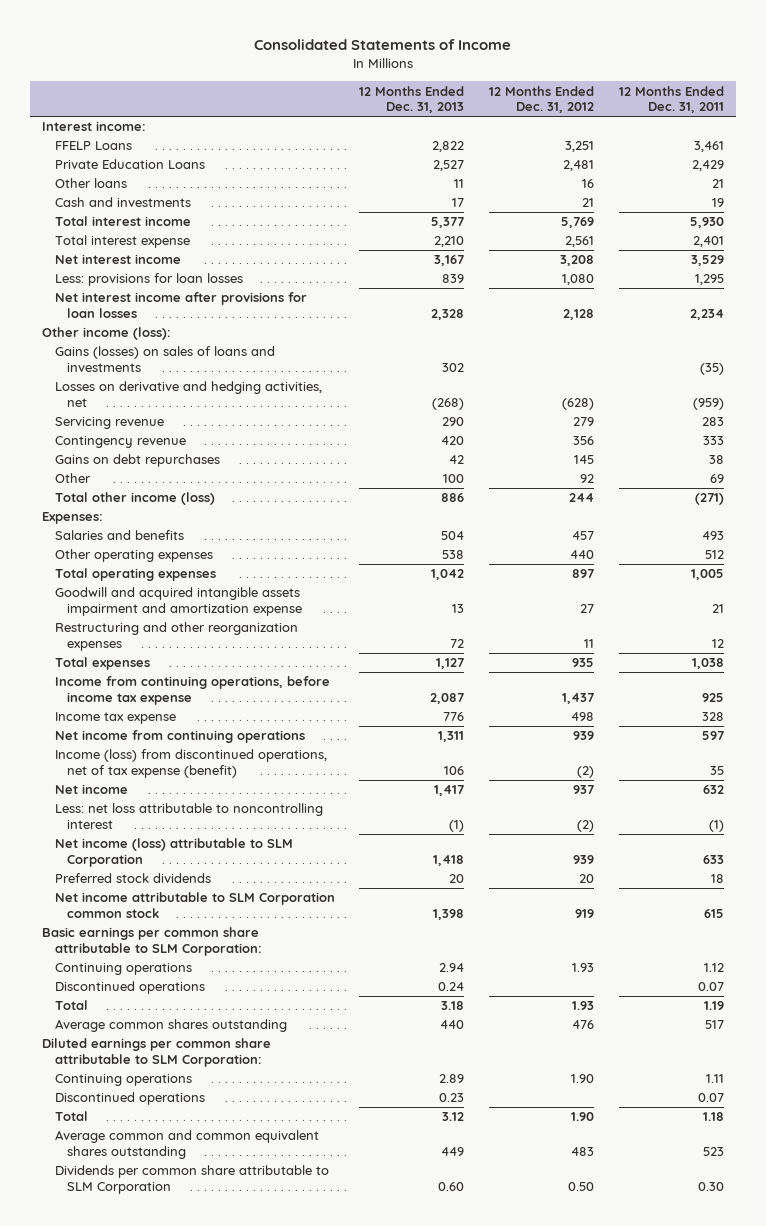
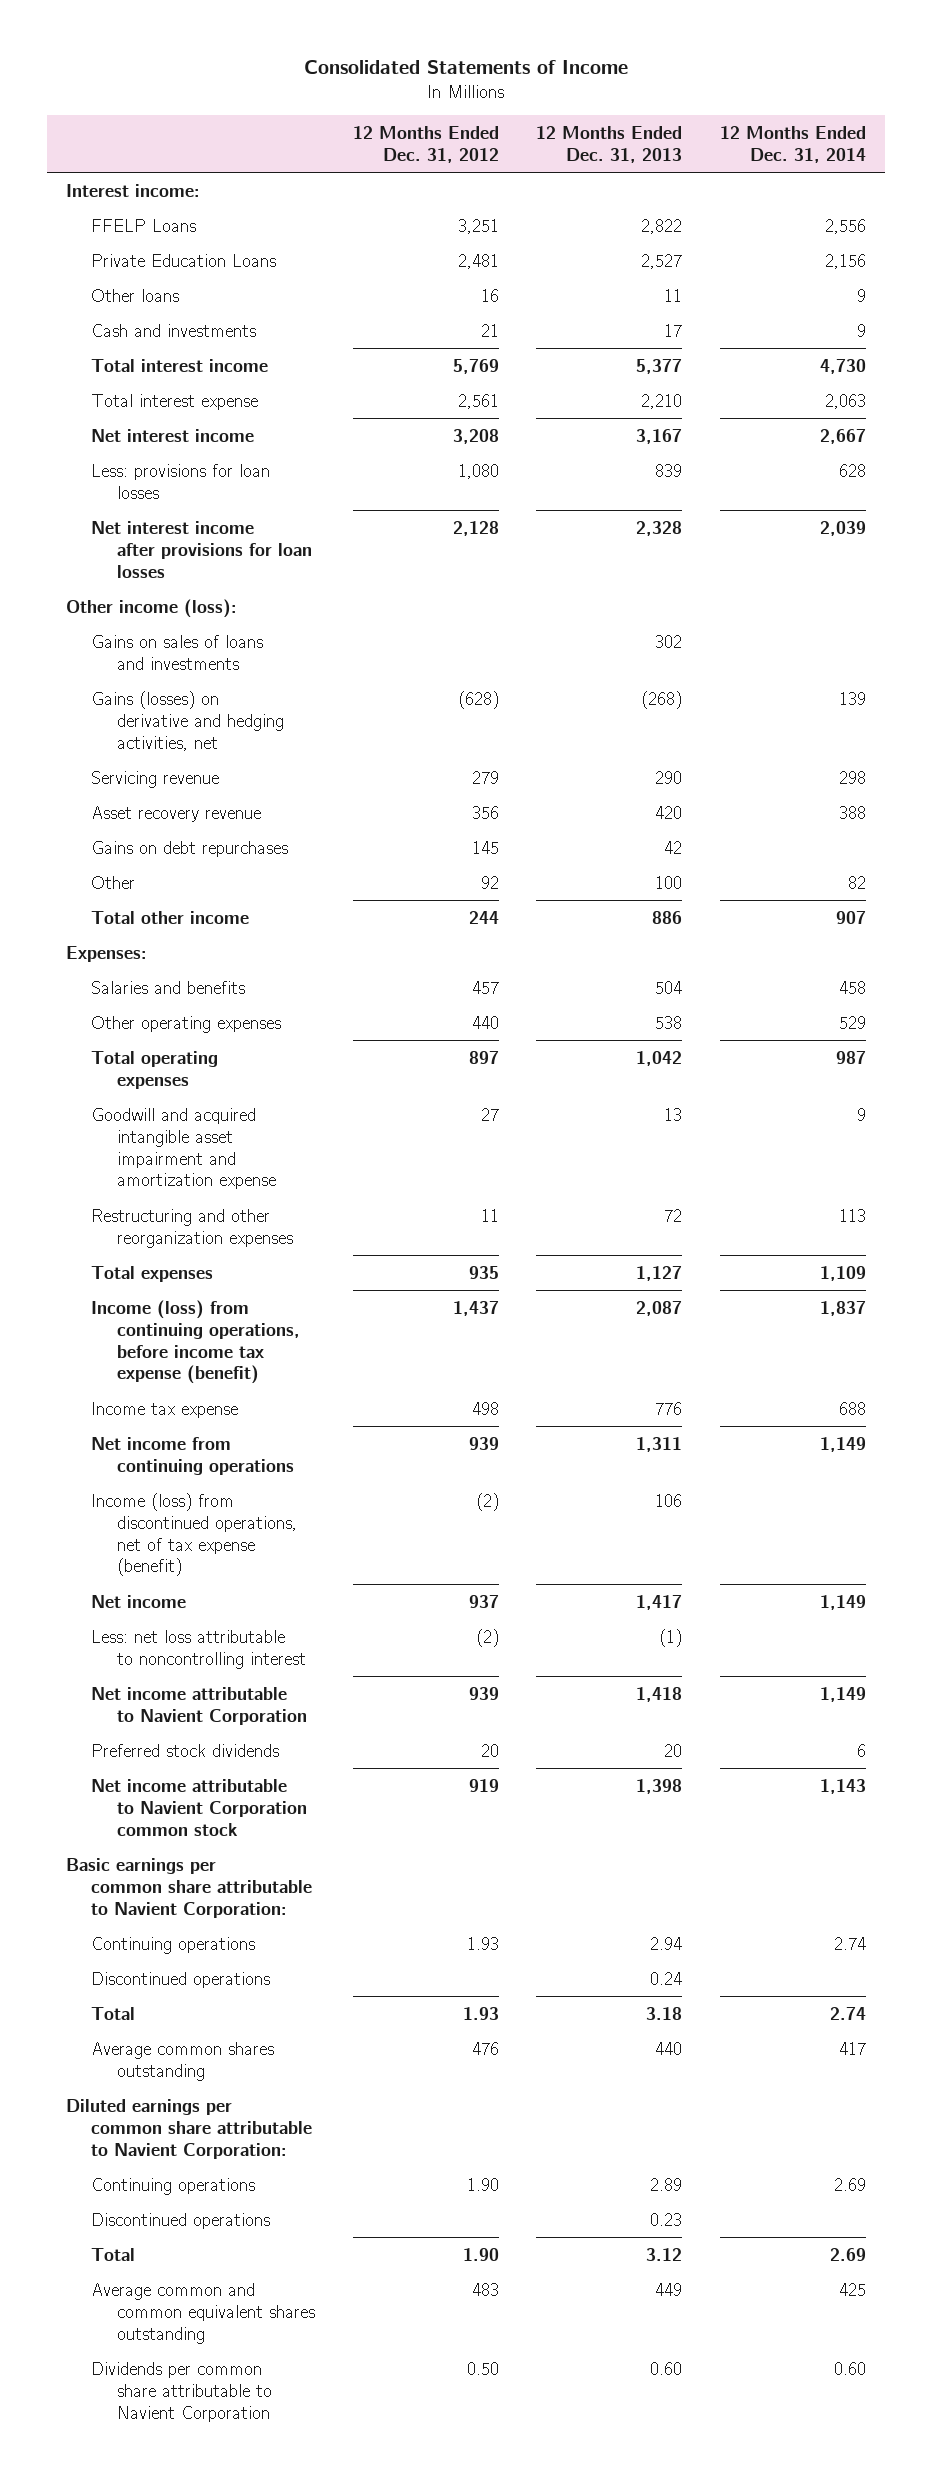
- | 12 Months Ended Dec. 31, 2013 | 12 Months Ended Dec. 31, 2012 | 12 Months Ended Dec. 31, 2011
+ | 12 Months Ended Dec. 31, 2012 | 12 Months Ended Dec. 31, 2013 | 12 Months Ended Dec. 31, 2014
- Gains (losses) on sales of loans and investments | 302 | | (35)
- Losses on derivative and hedging activities, net | (268) | (628) | (959)
+ Gains on sales of loans and investments | | 302 |
+ Gains (losses) on derivative and hedging activities, net | (628) | (268) | 139
- Contingency revenue | 420 | 356 | 333
+ Asset recovery revenue | 356 | 420 | 388
- Total other income (loss) | 886 | 244 | (271)
+ Total other income | 244 | 886 | 907
- Goodwill and acquired intangible assets impairment and amortization expense | 13 | 27 | 21
+ Goodwill and acquired intangible asset impairment and amortization expense | 27 | 13 | 9
- Income from continuing operations, before income tax expense | 2,087 | 1,437 | 925
+ Income (loss) from continuing operations, before income tax expense (benefit) | 1,437 | 2,087 | 1,837
- Net income (loss) attributable to SLM Corporation | 1,418 | 939 | 633
+ Net income attributable to Navient Corporation | 939 | 1,418 | 1,149
- Net income attributable to SLM Corporation common stock | 1,398 | 919 | 615
- Basic earnings per common share attributable to SLM Corporation:
+ Net income attributable to Navient Corporation common stock | 919 | 1,398 | 1,143
+ Basic earnings per common share attributable to Navient Corporation:
- Diluted earnings per common share attributable to SLM Corporation:
+ Diluted earnings per common share attributable to Navient Corporation:
- Dividends per common share attributable to SLM Corporation | 0.60 | 0.50 | 0.30
+ Dividends per common share attributable to Navient Corporation | 0.50 | 0.60 | 0.60

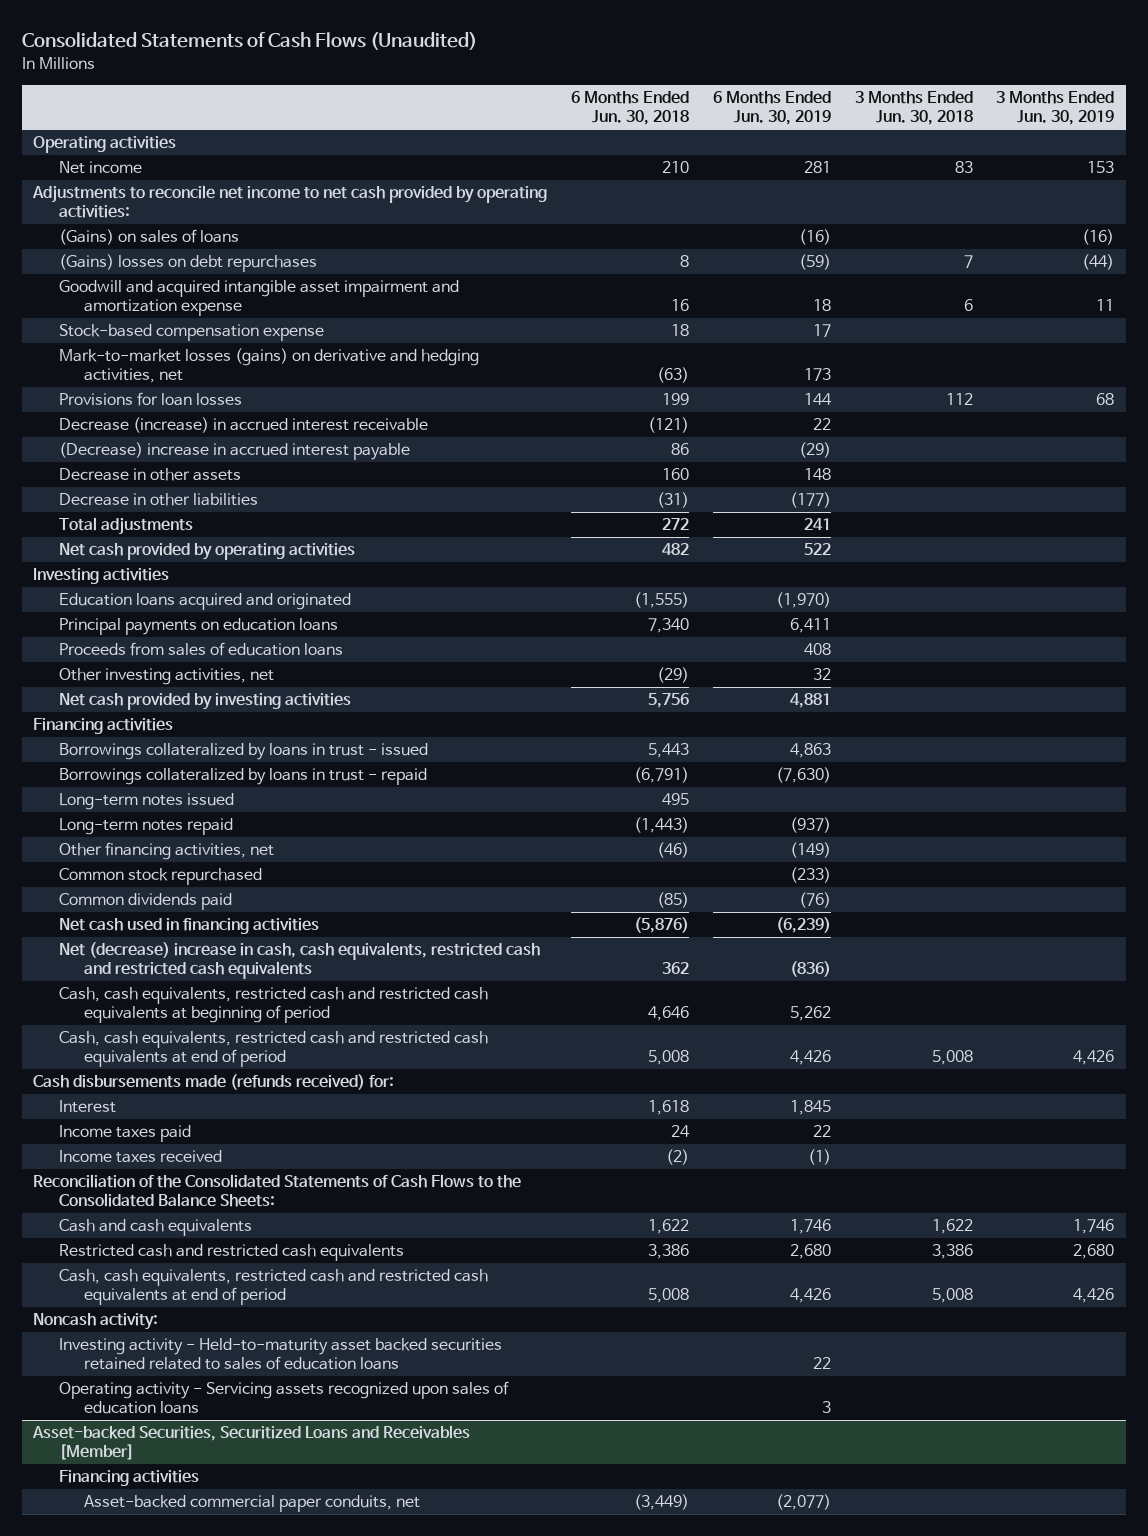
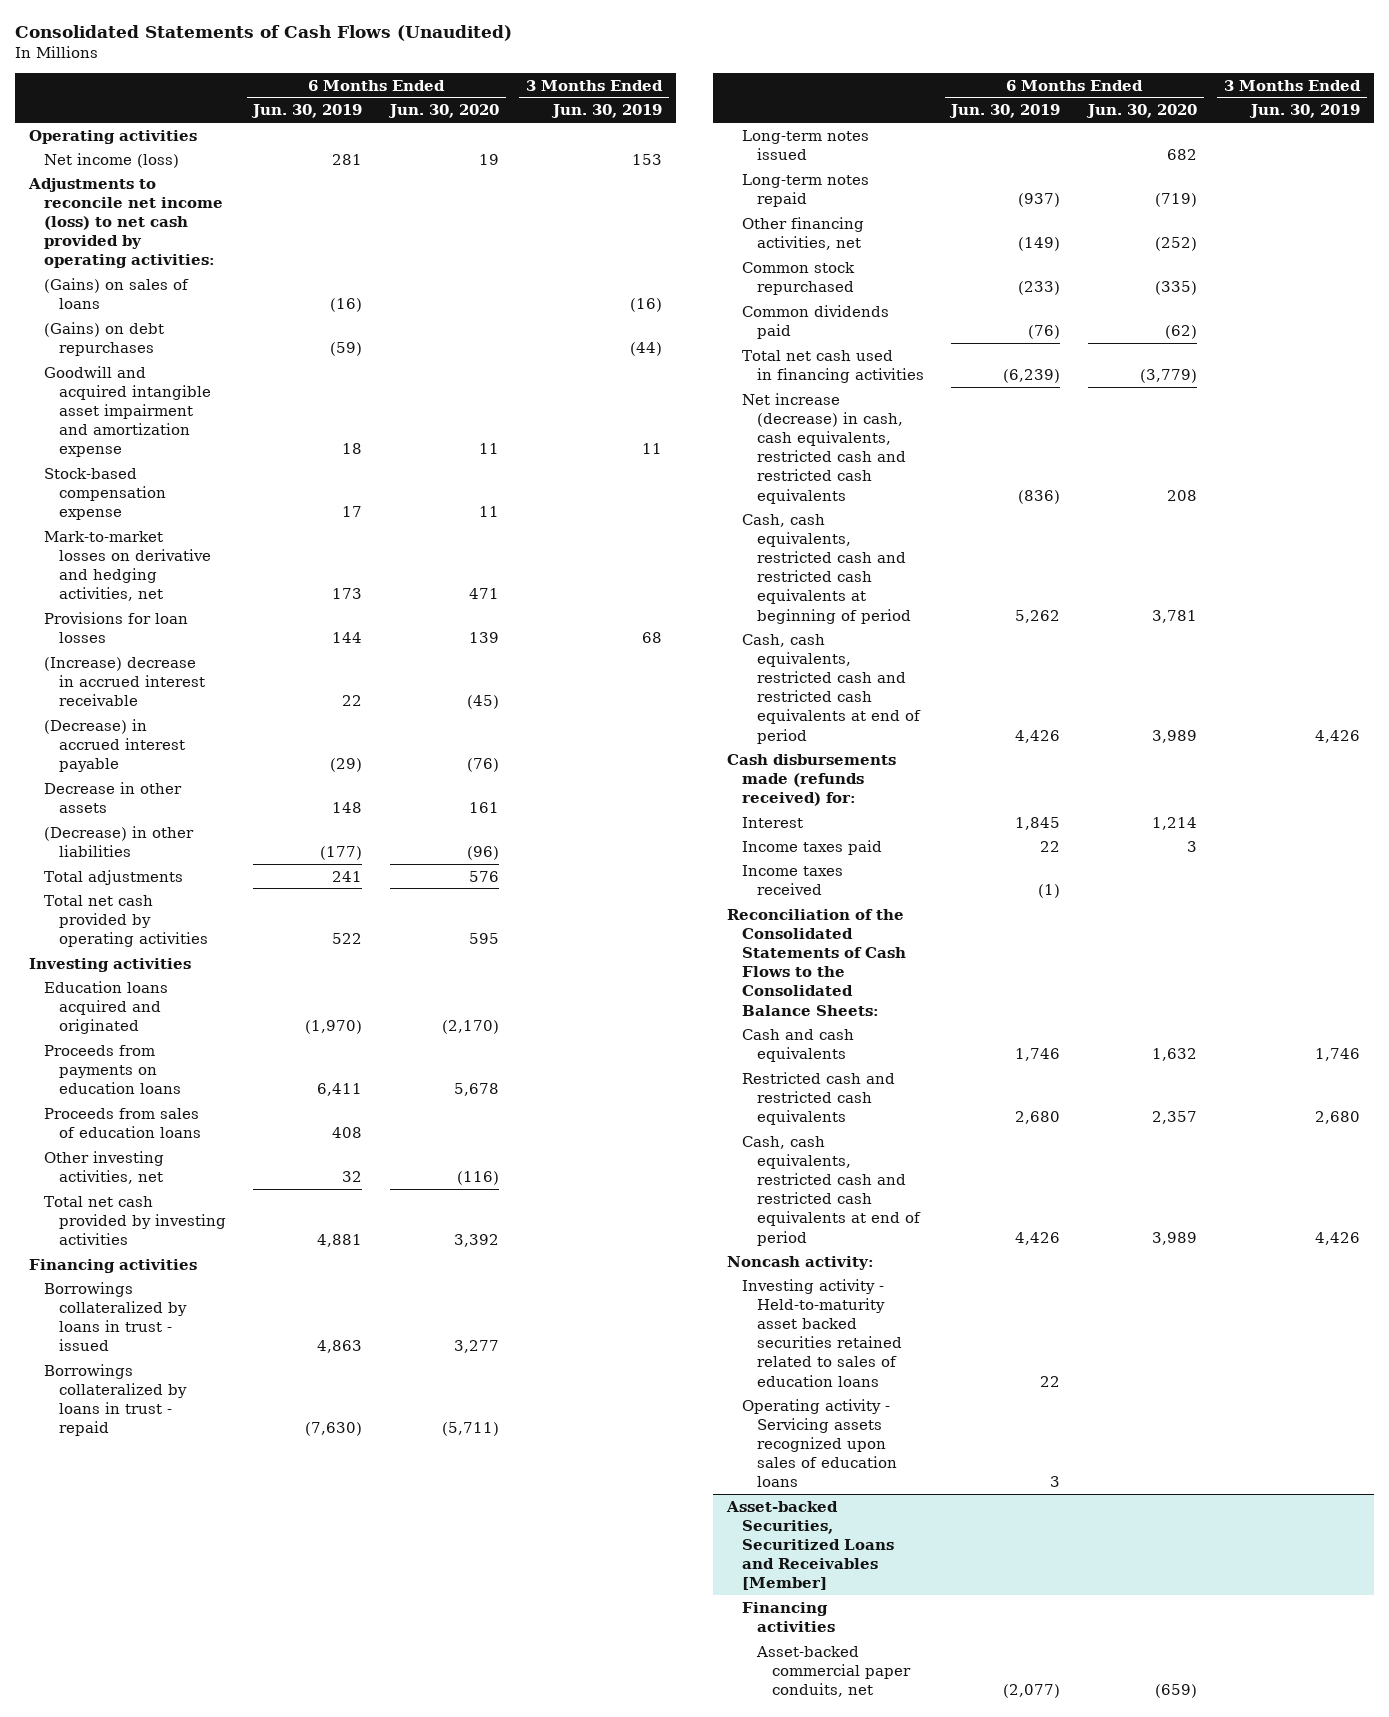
- | 6 Months Ended Jun. 30, 2018 | 6 Months Ended Jun. 30, 2019 | 3 Months Ended Jun. 30, 2018 | 3 Months Ended Jun. 30, 2019
+ | 6 Months Ended Jun. 30, 2019 | 6 Months Ended Jun. 30, 2020 | 3 Months Ended Jun. 30, 2019
- Net income | 210 | 281 | 83 | 153
- Adjustments to reconcile net income to net cash provided by operating activities:
+ Net income (loss) | 281 | 19 | 153
+ Adjustments to reconcile net income (loss) to net cash provided by operating activities:
- (Gains) losses on debt repurchases | 8 | (59) | 7 | (44)
+ (Gains) on debt repurchases | (59) | | (44)
- Mark-to-market losses (gains) on derivative and hedging activities, net | (63) | 173 | |
+ Mark-to-market losses on derivative and hedging activities, net | 173 | 471 |
- Decrease (increase) in accrued interest receivable | (121) | 22 | |
- (Decrease) increase in accrued interest payable | 86 | (29) | |
+ (Increase) decrease in accrued interest receivable | 22 | (45) |
+ (Decrease) in accrued interest payable | (29) | (76) |
- Decrease in other liabilities | (31) | (177) | |
+ (Decrease) in other liabilities | (177) | (96) |
- Net cash provided by operating activities | 482 | 522 | |
+ Total net cash provided by operating activities | 522 | 595 |
- Principal payments on education loans | 7,340 | 6,411 | |
+ Proceeds from payments on education loans | 6,411 | 5,678 |
- Net cash provided by investing activities | 5,756 | 4,881 | |
+ Total net cash provided by investing activities | 4,881 | 3,392 |
- Net cash used in financing activities | (5,876) | (6,239) | |
- Net (decrease) increase in cash, cash equivalents, restricted cash and restricted cash equivalents | 362 | (836) | |
+ Total net cash used in financing activities | (6,239) | (3,779) |
+ Net increase (decrease) in cash, cash equivalents, restricted cash and restricted cash equivalents | (836) | 208 |

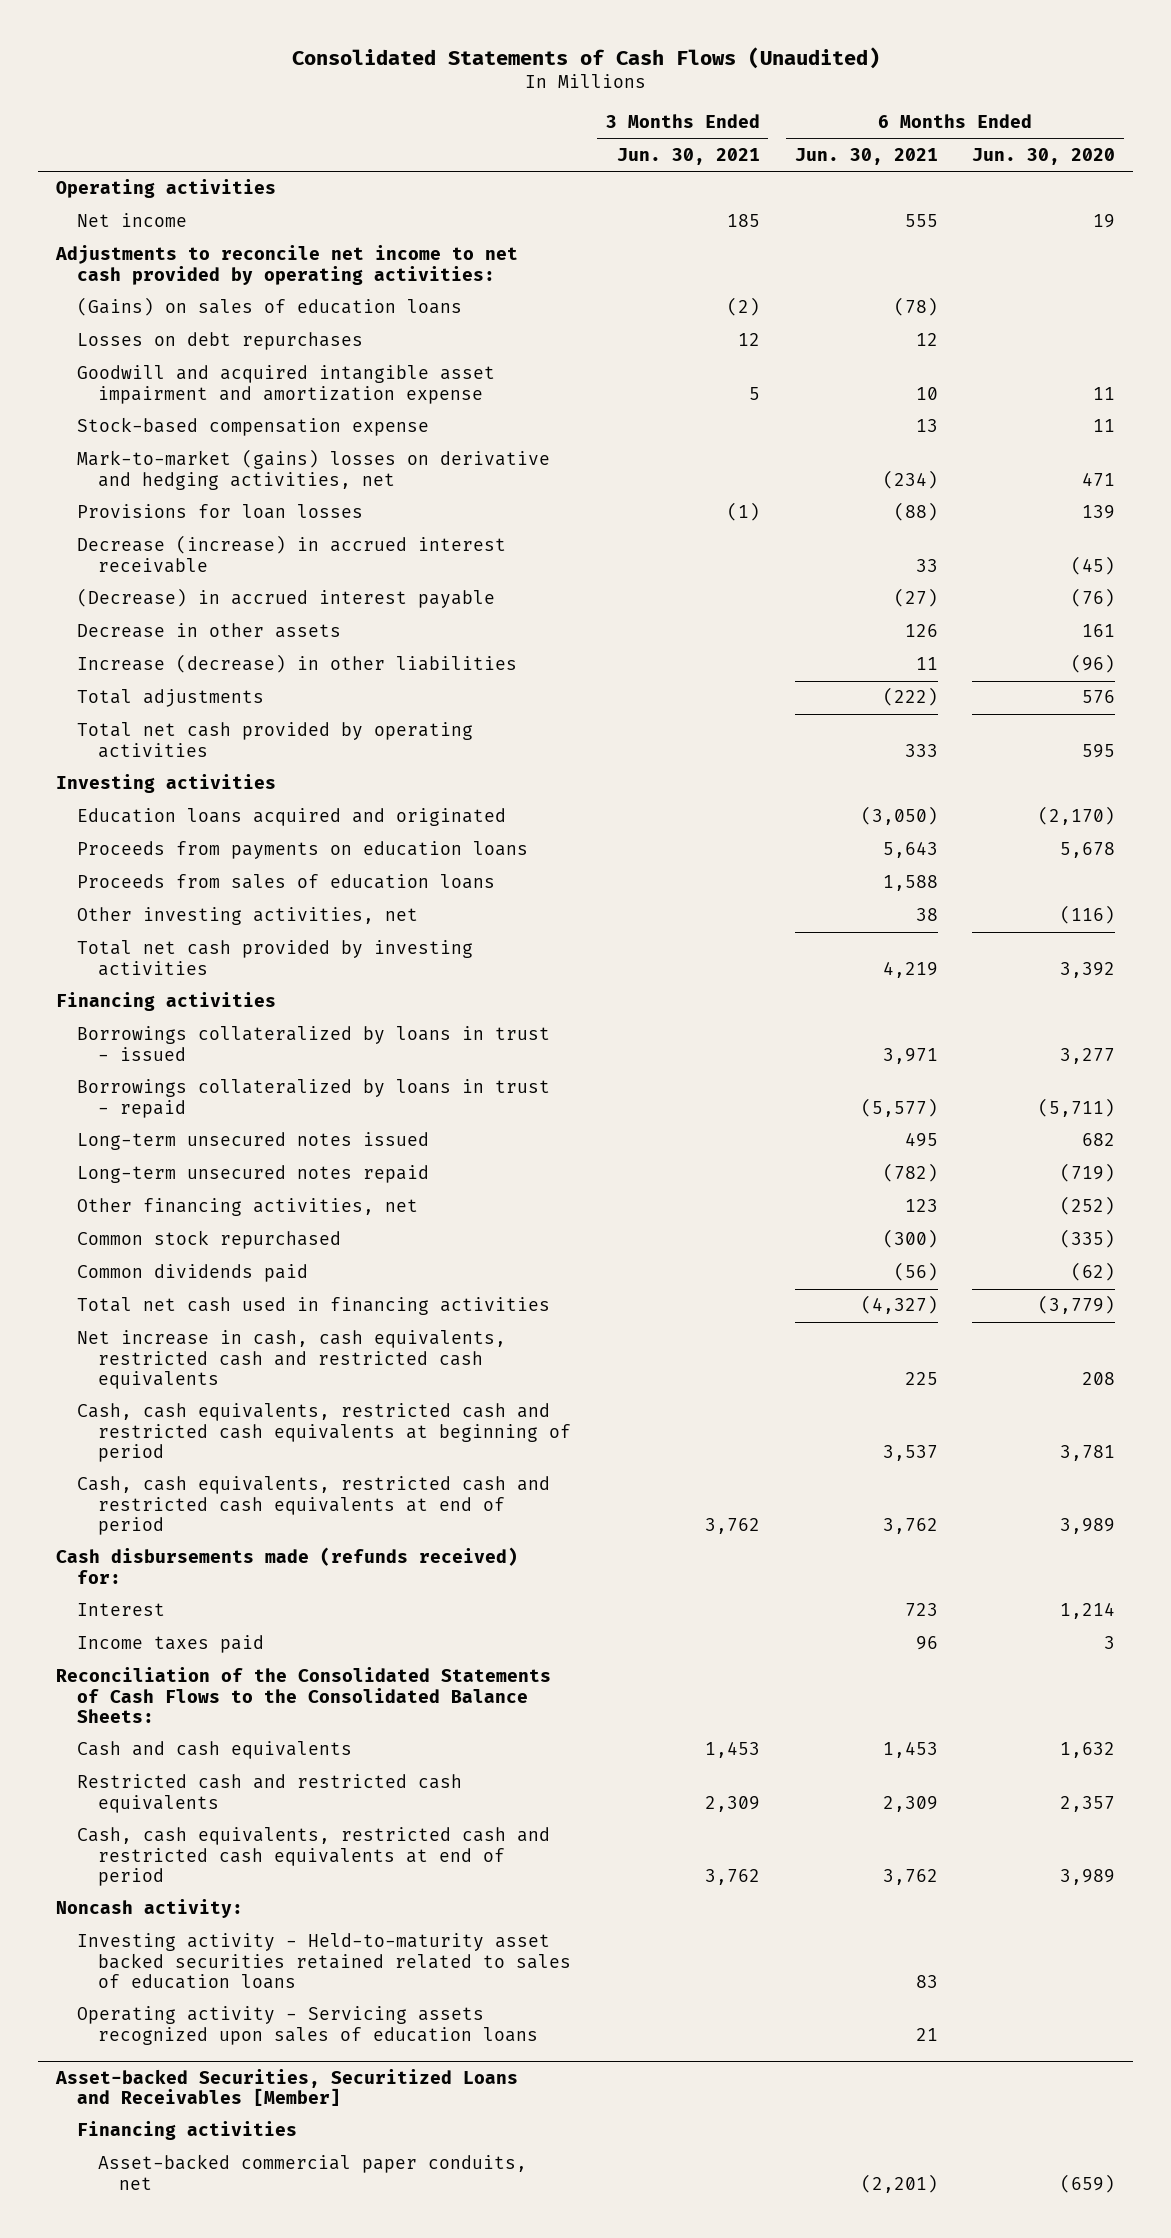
- | 6 Months Ended Jun. 30, 2019 | 6 Months Ended Jun. 30, 2020 | 3 Months Ended Jun. 30, 2019
+ | 3 Months Ended Jun. 30, 2021 | 6 Months Ended Jun. 30, 2021 | 6 Months Ended Jun. 30, 2020
- Net income (loss) | 281 | 19 | 153
- Adjustments to reconcile net income (loss) to net cash provided by operating activities:
- (Gains) on sales of loans | (16) | | (16)
- (Gains) on debt repurchases | (59) | | (44)
+ Net income | 185 | 555 | 19
+ Adjustments to reconcile net income to net cash provided by operating activities:
+ (Gains) on sales of education loans | (2) | (78) |
+ Losses on debt repurchases | 12 | 12 |
- Mark-to-market losses on derivative and hedging activities, net | 173 | 471 |
+ Mark-to-market (gains) losses on derivative and hedging activities, net | | (234) | 471
- (Increase) decrease in accrued interest receivable | 22 | (45) |
+ Decrease (increase) in accrued interest receivable | | 33 | (45)
- (Decrease) in other liabilities | (177) | (96) |
+ Increase (decrease) in other liabilities | | 11 | (96)
- Long-term notes issued | | 682 |
- Long-term notes repaid | (937) | (719) |
+ Long-term unsecured notes issued | | 495 | 682
+ Long-term unsecured notes repaid | | (782) | (719)
- Net increase (decrease) in cash, cash equivalents, restricted cash and restricted cash equivalents | (836) | 208 |
+ Net increase in cash, cash equivalents, restricted cash and restricted cash equivalents | | 225 | 208
- Income taxes received | (1) | |

